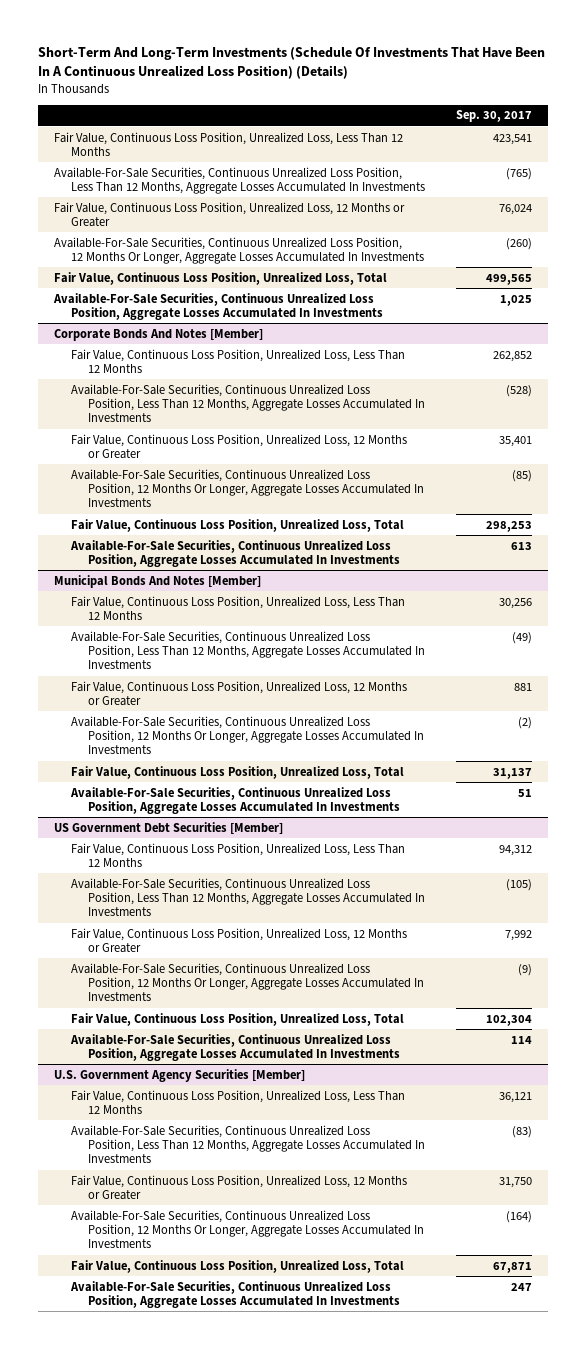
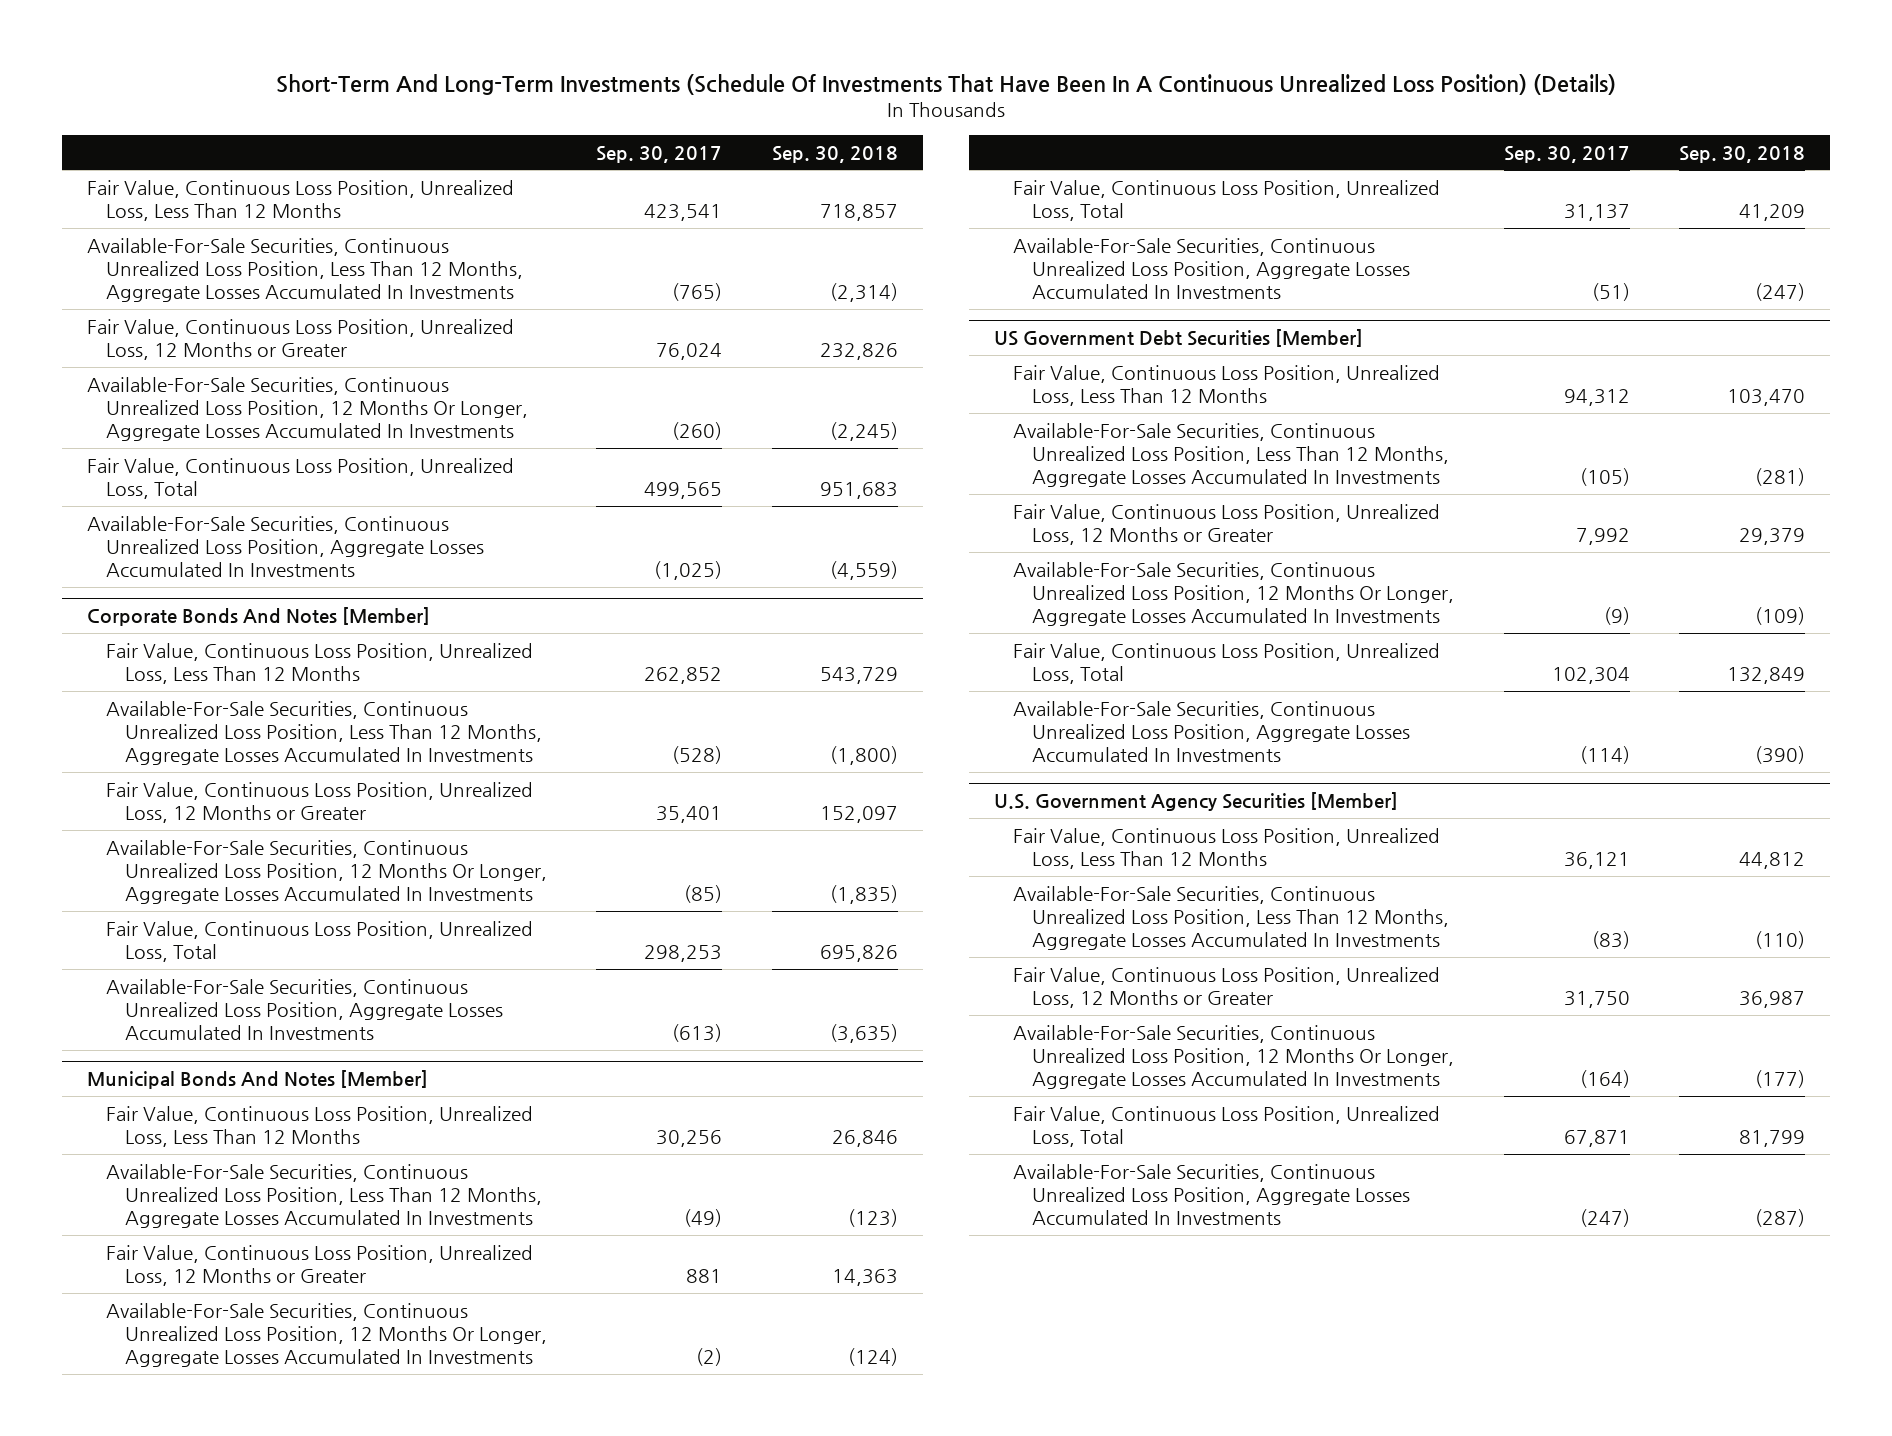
- | Sep. 30, 2017
+ | Sep. 30, 2017 | Sep. 30, 2018
- Available-For-Sale Securities, Continuous Unrealized Loss Position, Aggregate Losses Accumulated In Investments | 1,025
+ Available-For-Sale Securities, Continuous Unrealized Loss Position, Aggregate Losses Accumulated In Investments | (1,025) | (4,559)
@ Corporate Bonds And Notes [Member]
- Available-For-Sale Securities, Continuous Unrealized Loss Position, Aggregate Losses Accumulated In Investments | 613
+ Available-For-Sale Securities, Continuous Unrealized Loss Position, Aggregate Losses Accumulated In Investments | (613) | (3,635)
@ Municipal Bonds And Notes [Member]
- Available-For-Sale Securities, Continuous Unrealized Loss Position, Aggregate Losses Accumulated In Investments | 51
+ Available-For-Sale Securities, Continuous Unrealized Loss Position, Aggregate Losses Accumulated In Investments | (51) | (247)
@ US Government Debt Securities [Member]
- Available-For-Sale Securities, Continuous Unrealized Loss Position, Aggregate Losses Accumulated In Investments | 114
+ Available-For-Sale Securities, Continuous Unrealized Loss Position, Aggregate Losses Accumulated In Investments | (114) | (390)
@ U.S. Government Agency Securities [Member]
- Available-For-Sale Securities, Continuous Unrealized Loss Position, Aggregate Losses Accumulated In Investments | 247
+ Available-For-Sale Securities, Continuous Unrealized Loss Position, Aggregate Losses Accumulated In Investments | (247) | (287)

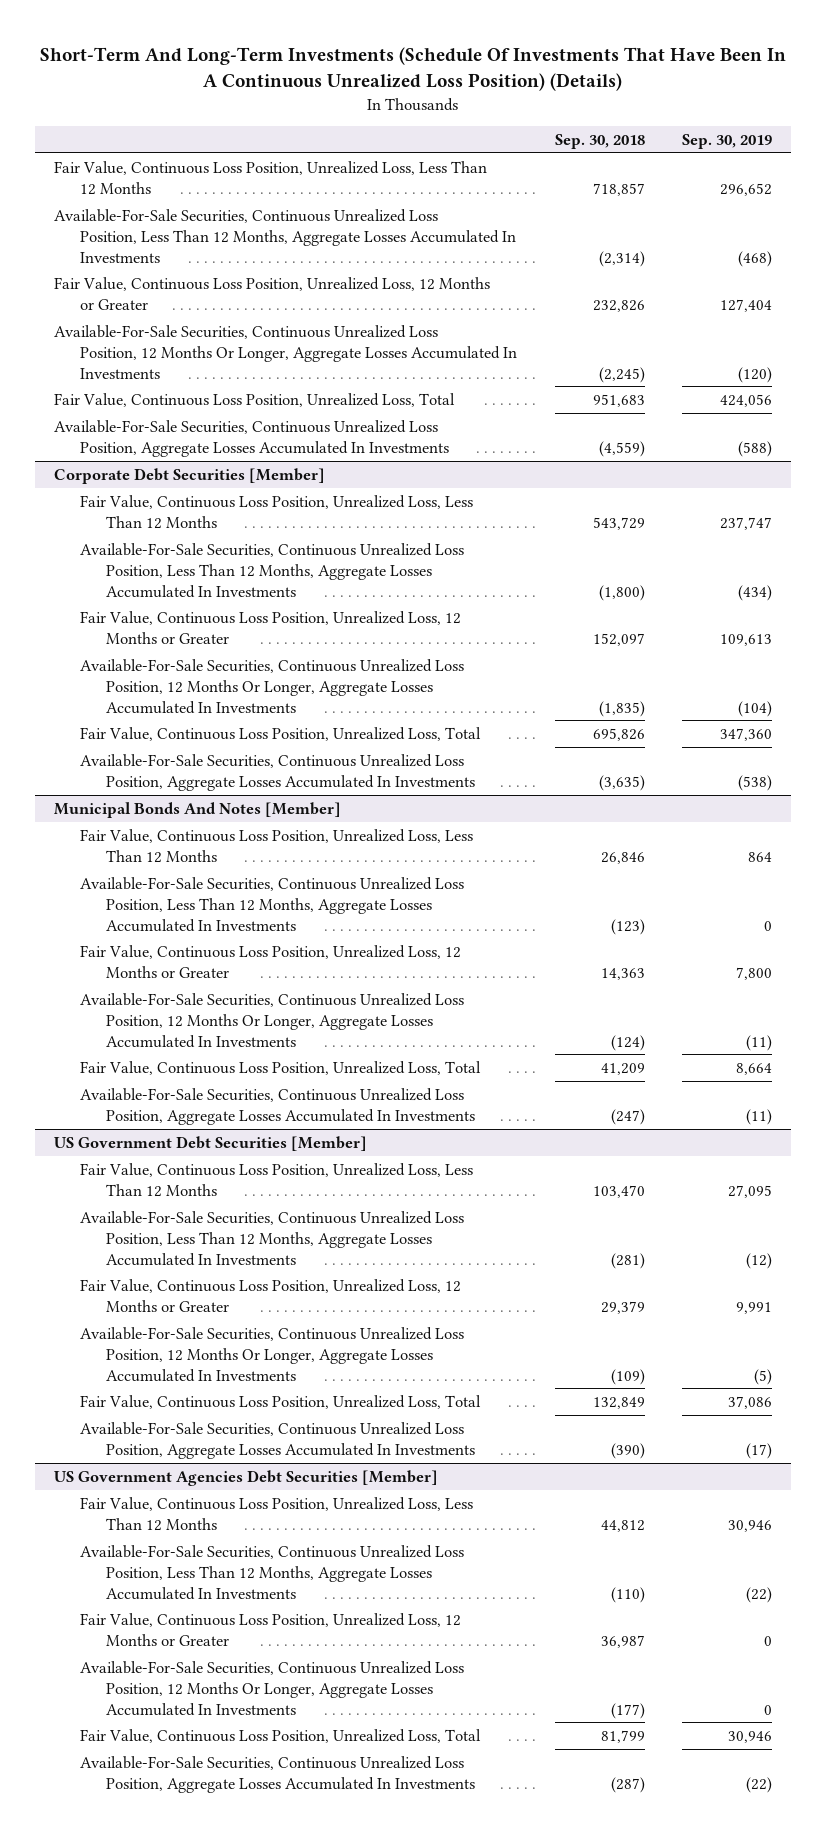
- | Sep. 30, 2017 | Sep. 30, 2018
+ | Sep. 30, 2018 | Sep. 30, 2019
- Corporate Bonds And Notes [Member]
+ Corporate Debt Securities [Member]
- U.S. Government Agency Securities [Member]
+ US Government Agencies Debt Securities [Member]

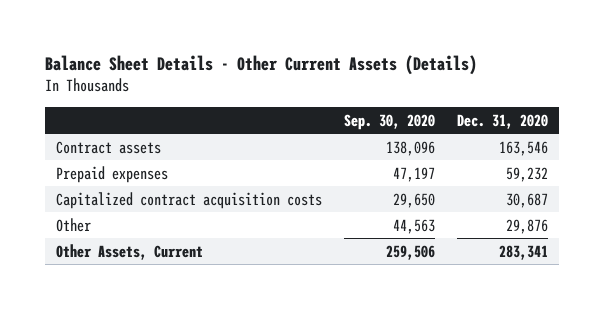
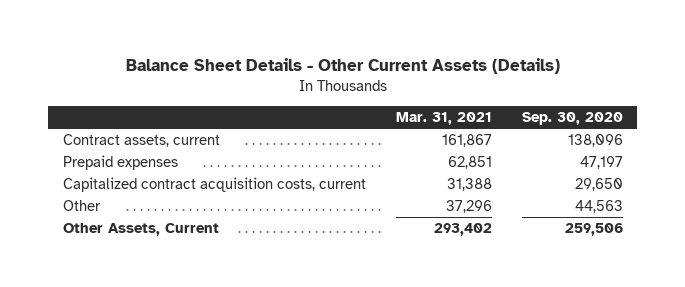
- | Sep. 30, 2020 | Dec. 31, 2020
+ | Mar. 31, 2021 | Sep. 30, 2020
- Contract assets | 138,096 | 163,546
+ Contract assets, current | 161,867 | 138,096
- Capitalized contract acquisition costs | 29,650 | 30,687
+ Capitalized contract acquisition costs, current | 31,388 | 29,650

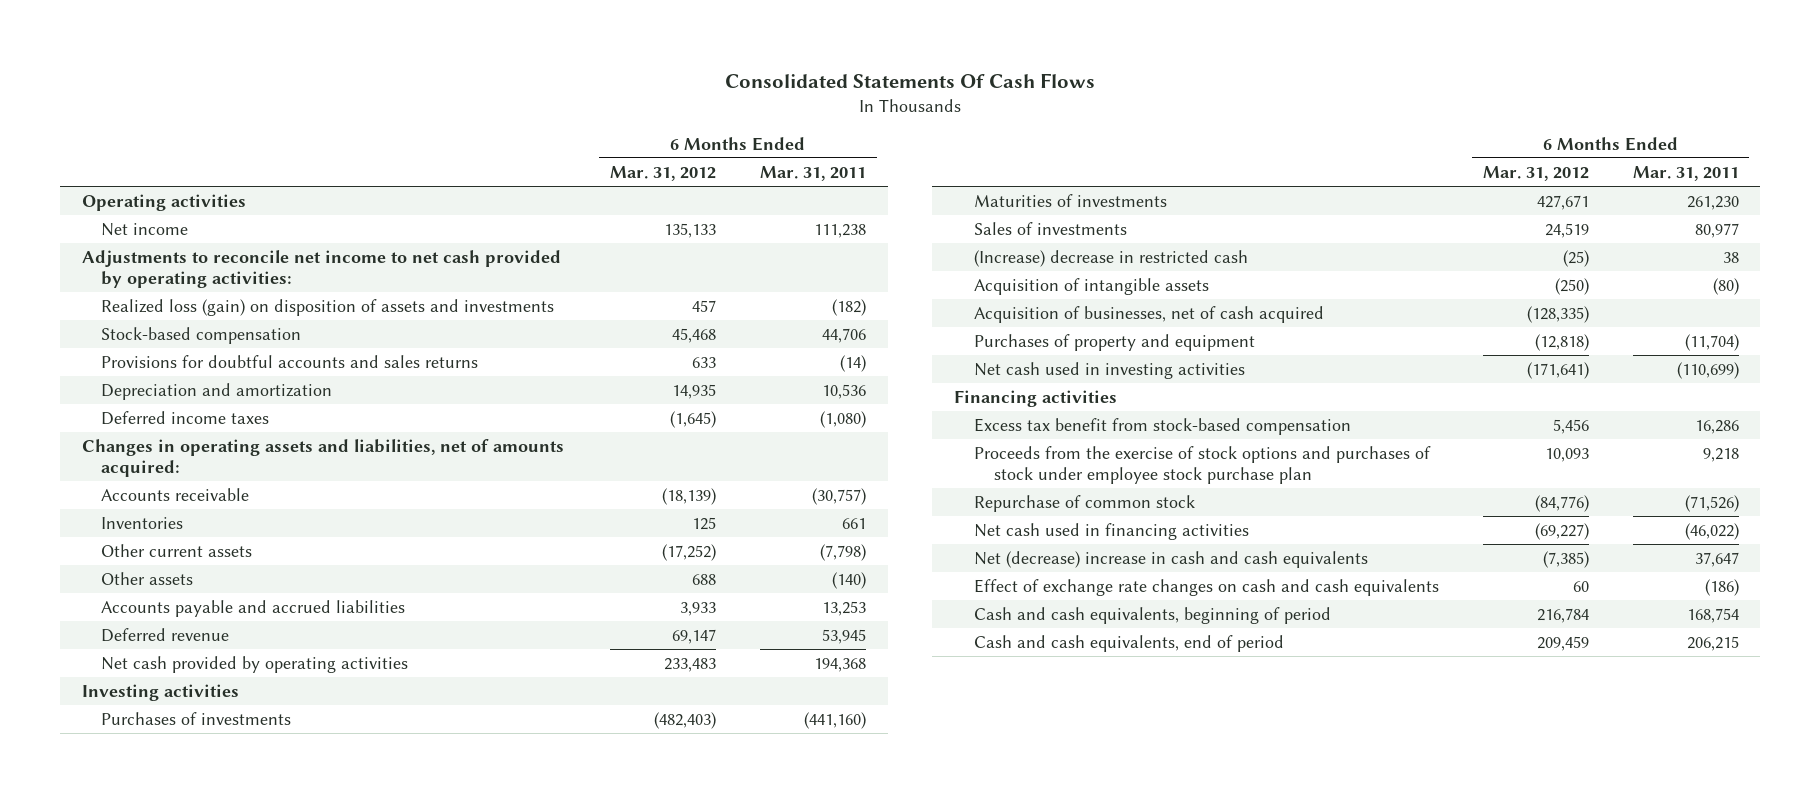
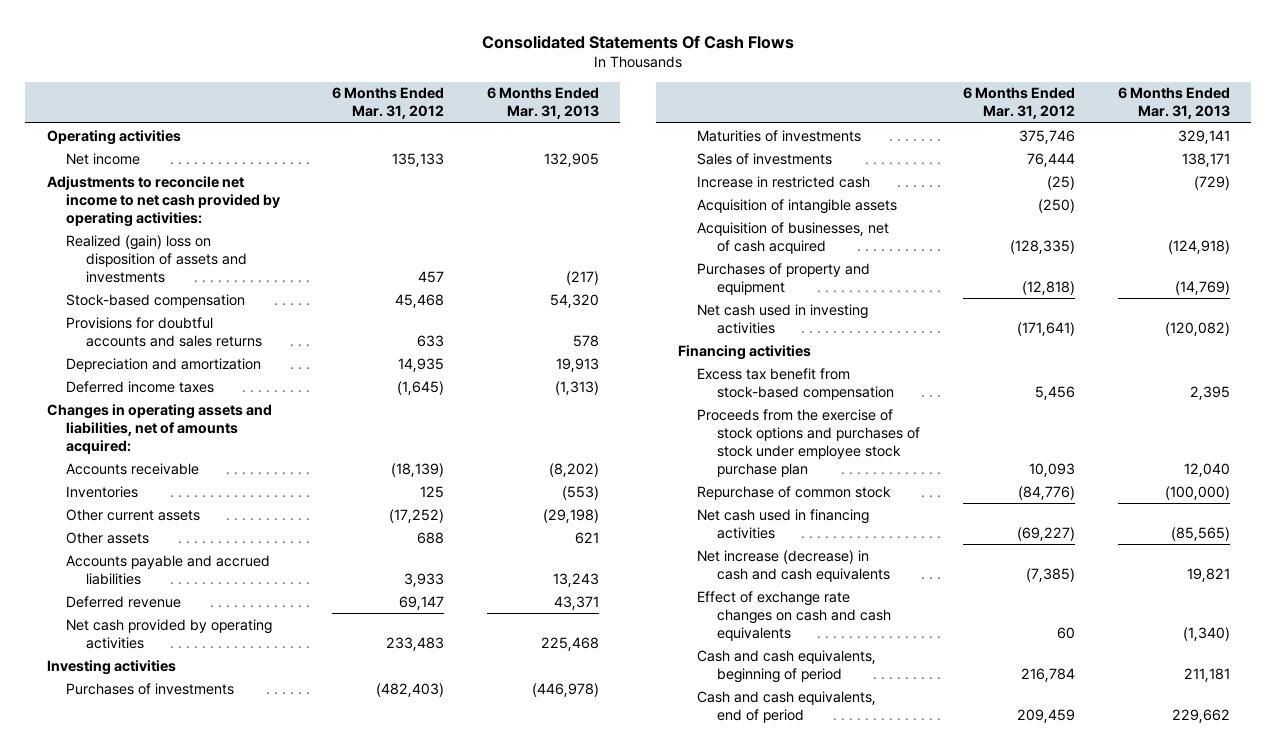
- | 6 Months Ended Mar. 31, 2012 | 6 Months Ended Mar. 31, 2011
+ | 6 Months Ended Mar. 31, 2012 | 6 Months Ended Mar. 31, 2013
- Realized loss (gain) on disposition of assets and investments | 457 | (182)
+ Realized (gain) loss on disposition of assets and investments | 457 | (217)
- Maturities of investments | 427,671 | 261,230
- Sales of investments | 24,519 | 80,977
- (Increase) decrease in restricted cash | (25) | 38
+ Maturities of investments | 375,746 | 329,141
+ Sales of investments | 76,444 | 138,171
+ Increase in restricted cash | (25) | (729)
- Net (decrease) increase in cash and cash equivalents | (7,385) | 37,647
+ Net increase (decrease) in cash and cash equivalents | (7,385) | 19,821

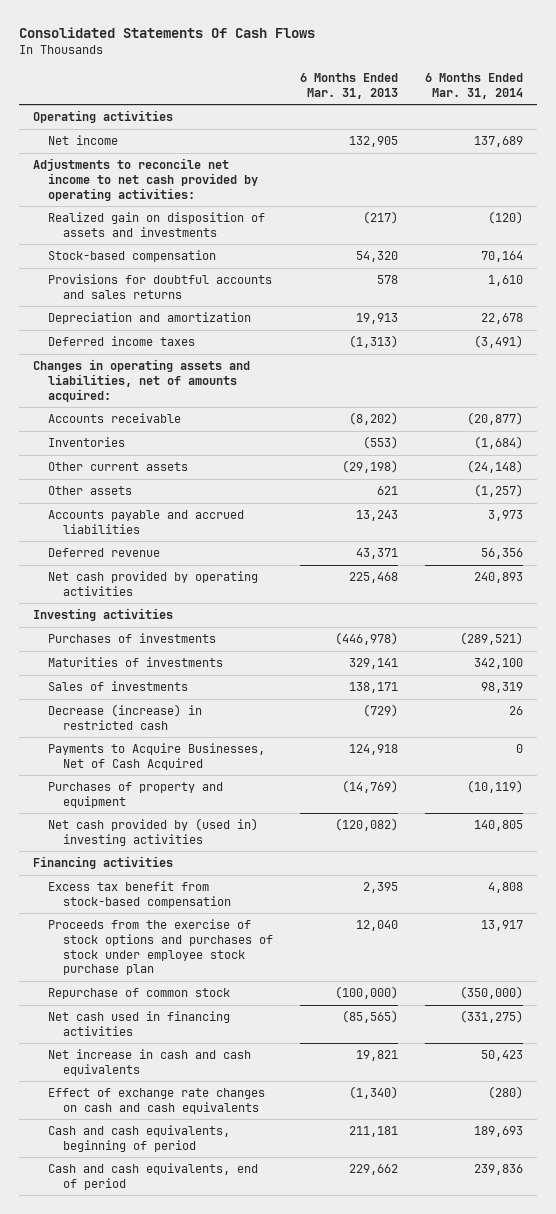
- | 6 Months Ended Mar. 31, 2012 | 6 Months Ended Mar. 31, 2013
+ | 6 Months Ended Mar. 31, 2013 | 6 Months Ended Mar. 31, 2014
- Realized (gain) loss on disposition of assets and investments | 457 | (217)
+ Realized gain on disposition of assets and investments | (217) | (120)
- Increase in restricted cash | (25) | (729)
- Acquisition of intangible assets | (250) |
- Acquisition of businesses, net of cash acquired | (128,335) | (124,918)
+ Decrease (increase) in restricted cash | (729) | 26
+ Payments to Acquire Businesses, Net of Cash Acquired | 124,918 | 0
- Net cash used in investing activities | (171,641) | (120,082)
+ Net cash provided by (used in) investing activities | (120,082) | 140,805
- Net increase (decrease) in cash and cash equivalents | (7,385) | 19,821
+ Net increase in cash and cash equivalents | 19,821 | 50,423

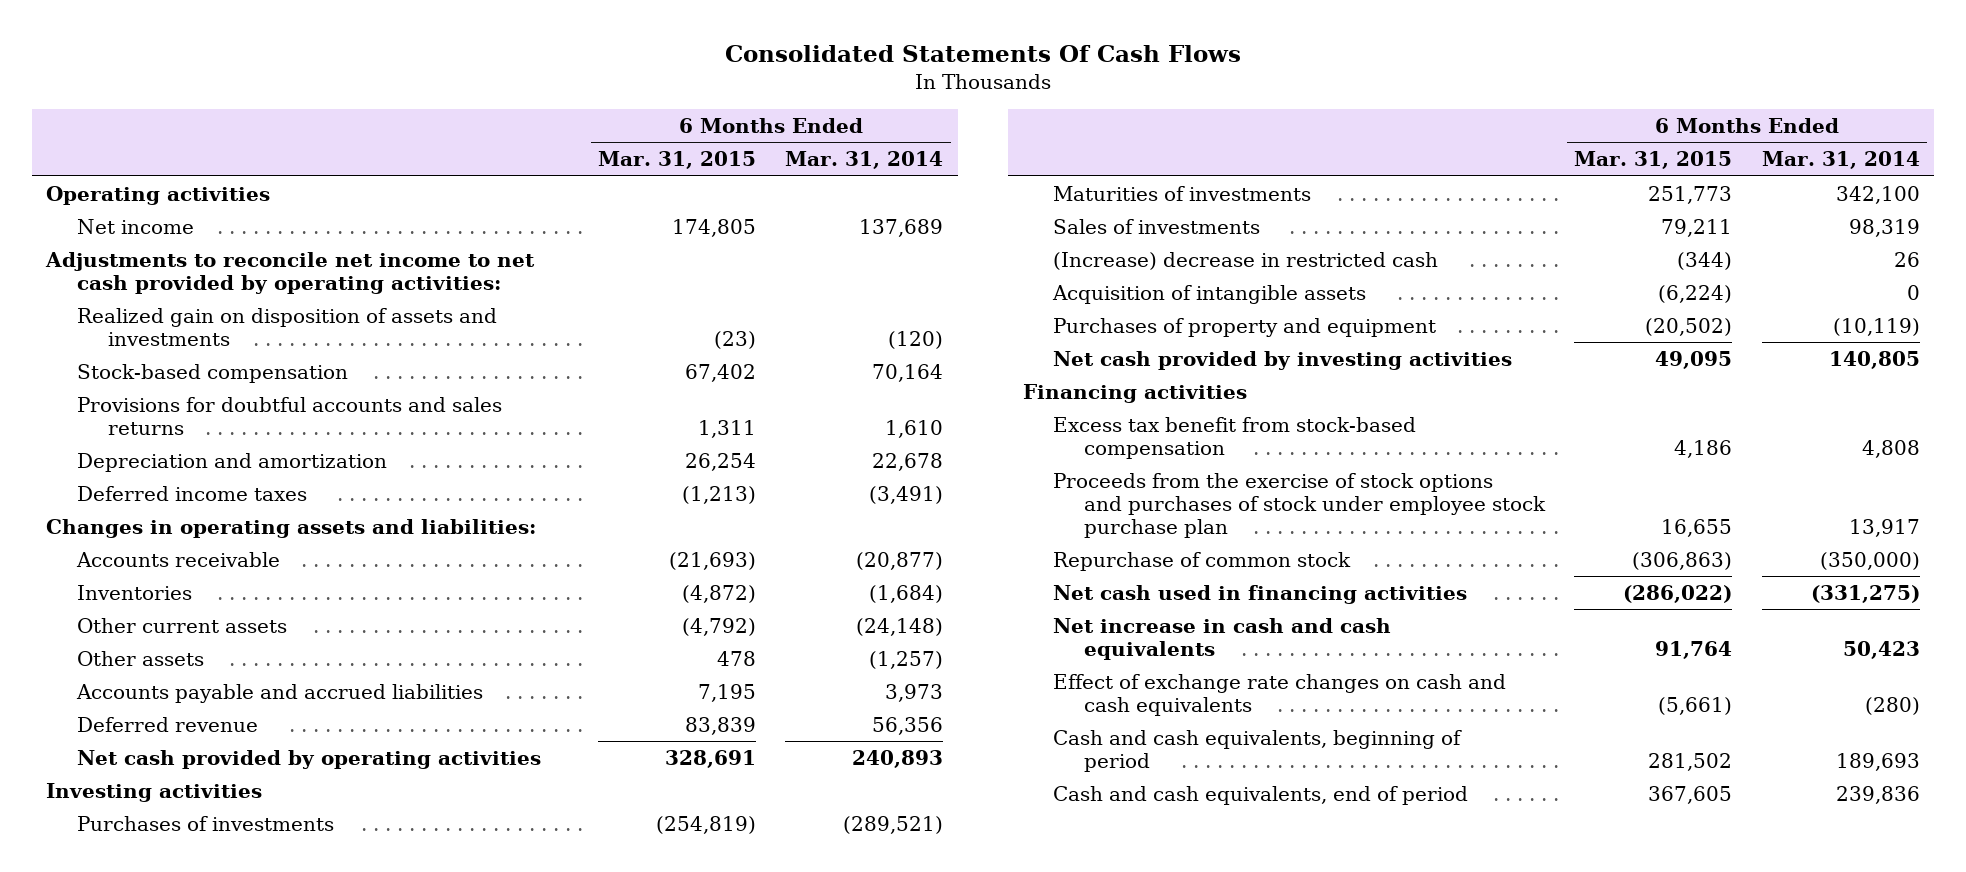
- | 6 Months Ended Mar. 31, 2013 | 6 Months Ended Mar. 31, 2014
+ | 6 Months Ended Mar. 31, 2015 | 6 Months Ended Mar. 31, 2014
- Changes in operating assets and liabilities, net of amounts acquired:
+ Changes in operating assets and liabilities:
- Decrease (increase) in restricted cash | (729) | 26
- Payments to Acquire Businesses, Net of Cash Acquired | 124,918 | 0
+ (Increase) decrease in restricted cash | (344) | 26
+ Acquisition of intangible assets | (6,224) | 0
- Net cash provided by (used in) investing activities | (120,082) | 140,805
+ Net cash provided by investing activities | 49,095 | 140,805

